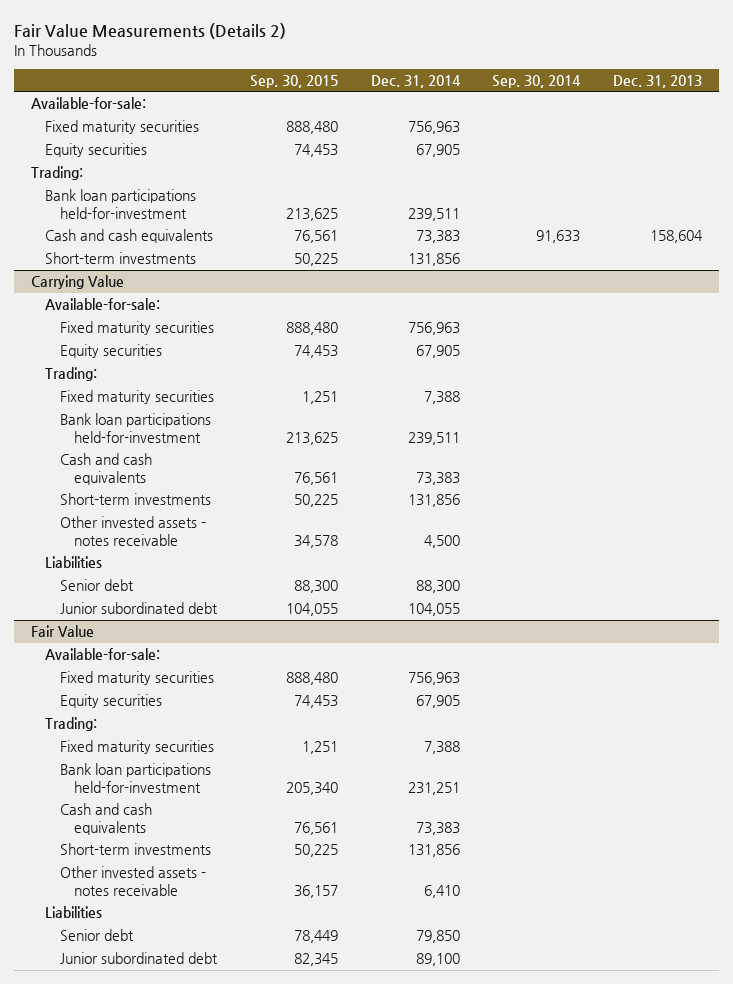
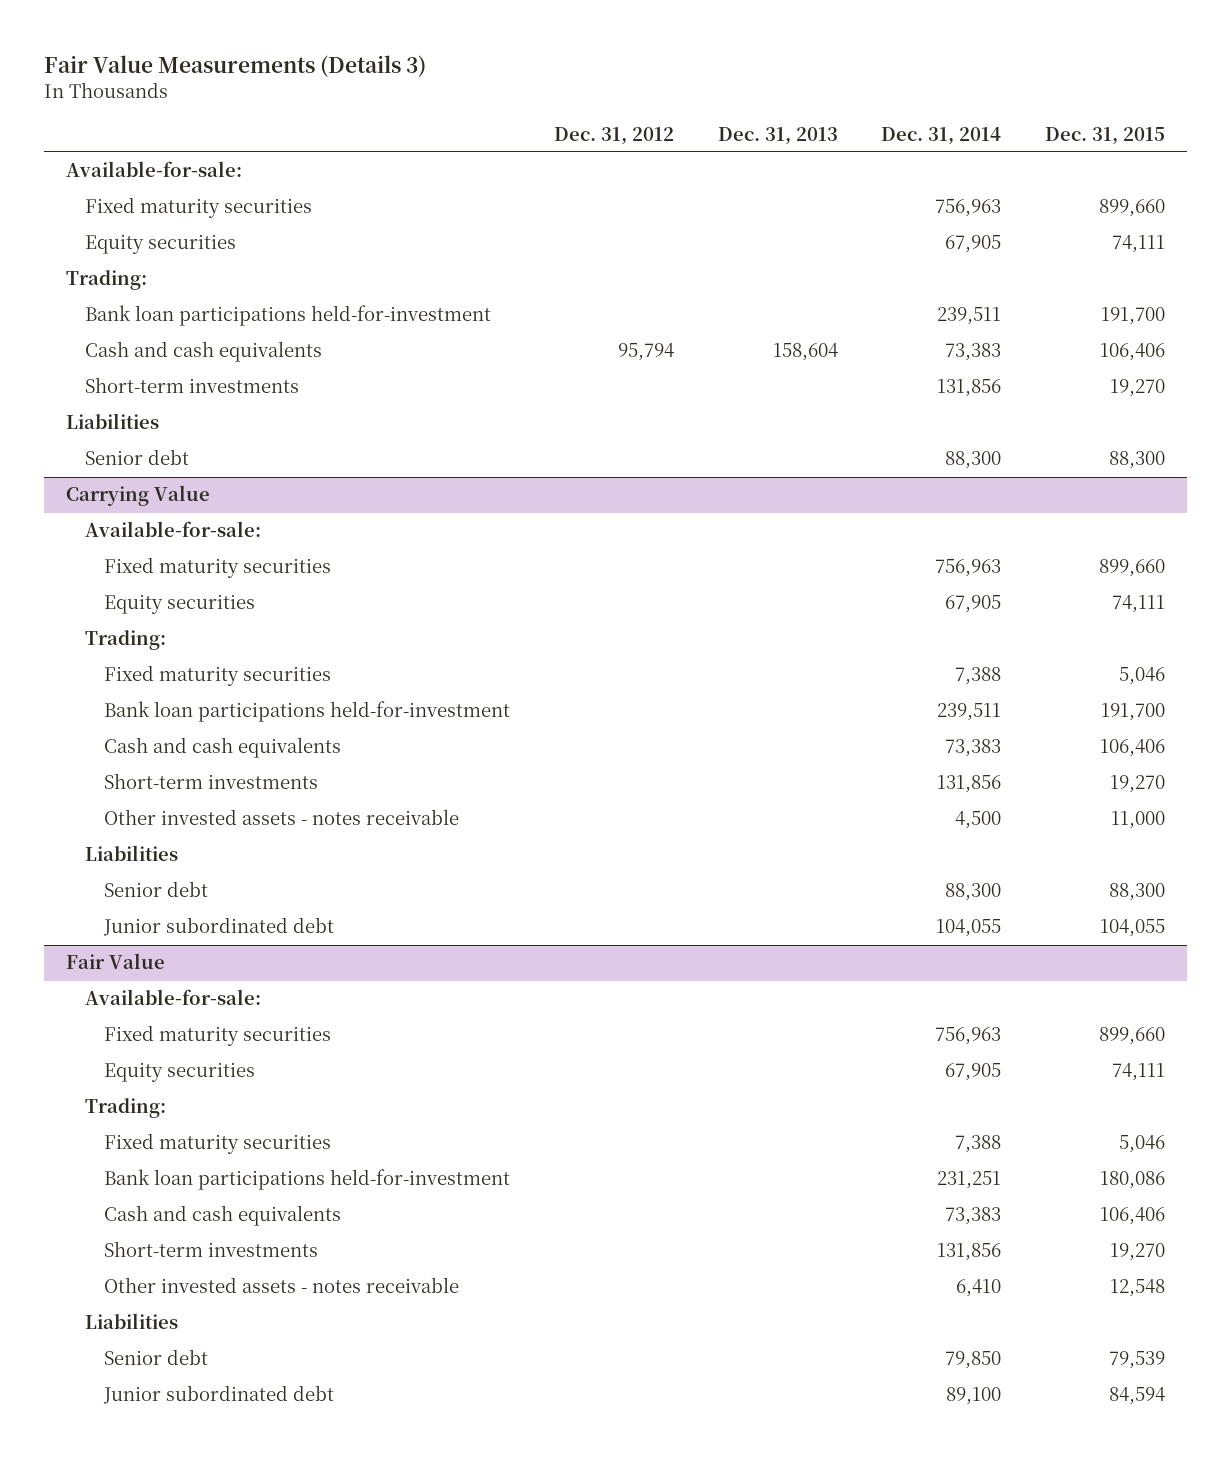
- Fair Value Measurements (Details 2)
+ Fair Value Measurements (Details 3)
- | Sep. 30, 2015 | Dec. 31, 2014 | Sep. 30, 2014 | Dec. 31, 2013
+ | Dec. 31, 2012 | Dec. 31, 2013 | Dec. 31, 2014 | Dec. 31, 2015
+ Liabilities
+ Senior debt | | | 88,300 | 88,300

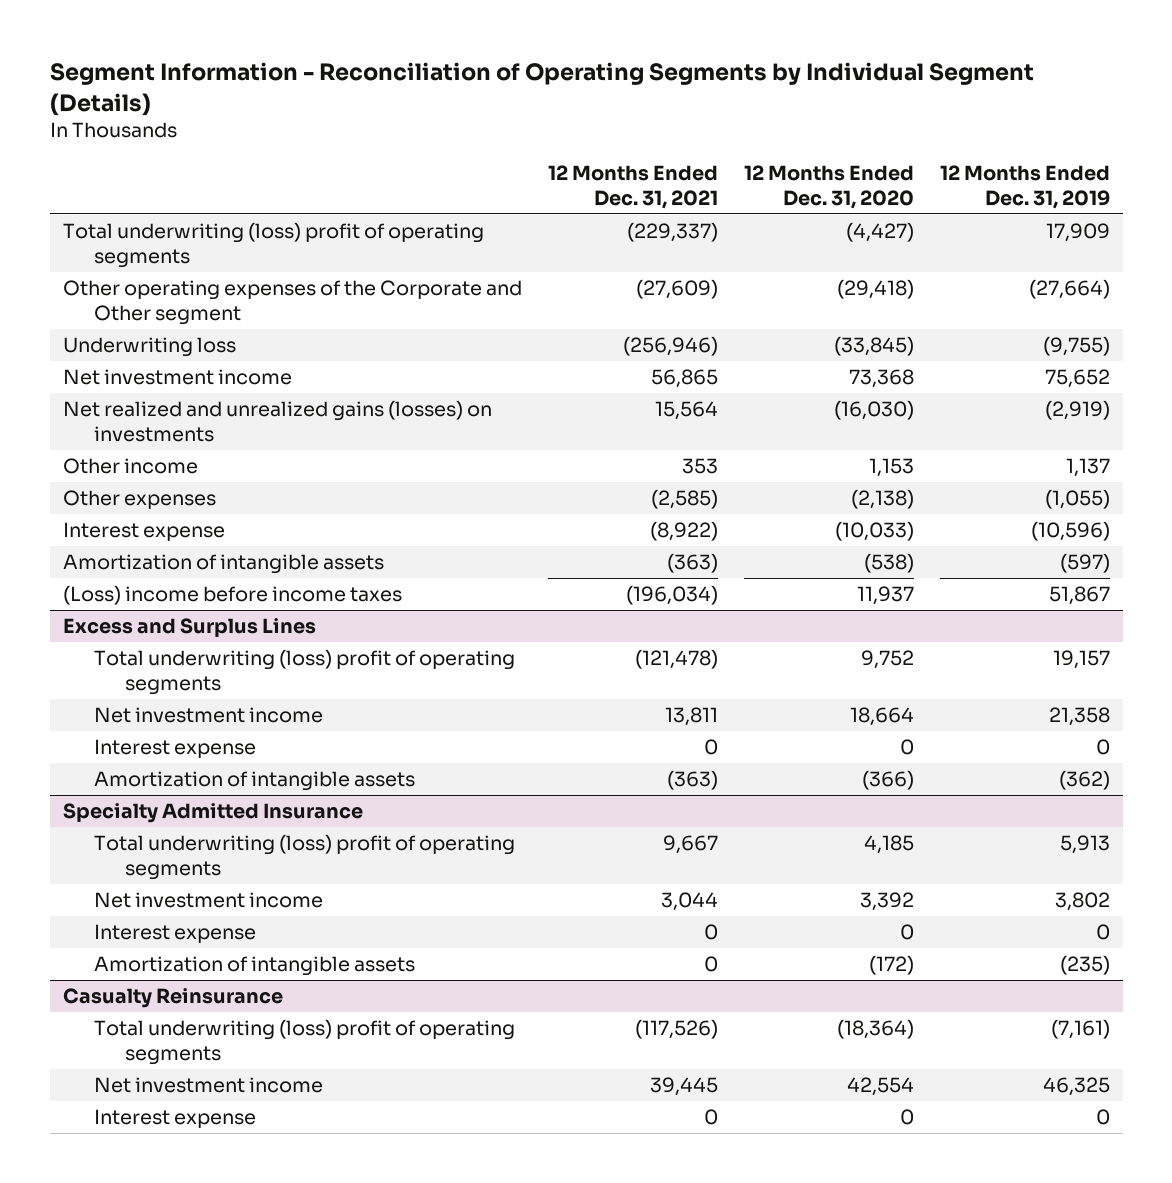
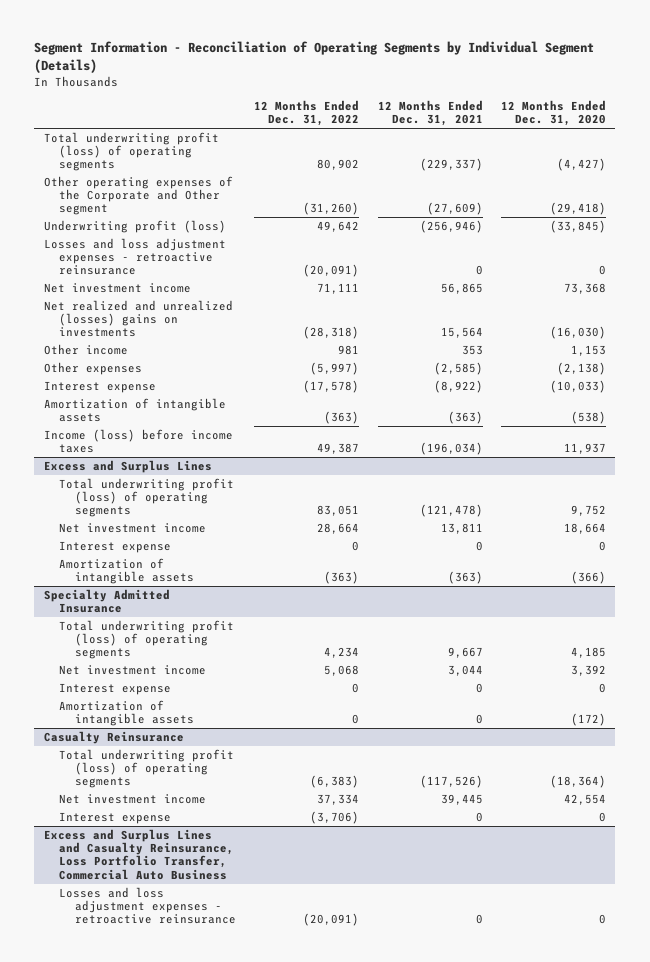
- | 12 Months Ended Dec. 31, 2021 | 12 Months Ended Dec. 31, 2020 | 12 Months Ended Dec. 31, 2019
+ | 12 Months Ended Dec. 31, 2022 | 12 Months Ended Dec. 31, 2021 | 12 Months Ended Dec. 31, 2020
- Total underwriting (loss) profit of operating segments | (229,337) | (4,427) | 17,909
+ Total underwriting profit (loss) of operating segments | 80,902 | (229,337) | (4,427)
- Underwriting loss | (256,946) | (33,845) | (9,755)
+ Underwriting profit (loss) | 49,642 | (256,946) | (33,845)
+ Losses and loss adjustment expenses - retroactive reinsurance | (20,091) | 0 | 0
- Net realized and unrealized gains (losses) on investments | 15,564 | (16,030) | (2,919)
+ Net realized and unrealized (losses) gains on investments | (28,318) | 15,564 | (16,030)
- (Loss) income before income taxes | (196,034) | 11,937 | 51,867
+ Income (loss) before income taxes | 49,387 | (196,034) | 11,937
@ Excess and Surplus Lines
- Total underwriting (loss) profit of operating segments | (121,478) | 9,752 | 19,157
+ Total underwriting profit (loss) of operating segments | 83,051 | (121,478) | 9,752
@ Specialty Admitted Insurance
- Total underwriting (loss) profit of operating segments | 9,667 | 4,185 | 5,913
+ Total underwriting profit (loss) of operating segments | 4,234 | 9,667 | 4,185
@ Casualty Reinsurance
- Total underwriting (loss) profit of operating segments | (117,526) | (18,364) | (7,161)
+ Total underwriting profit (loss) of operating segments | (6,383) | (117,526) | (18,364)
+ Excess and Surplus Lines and Casualty Reinsurance, Loss Portfolio Transfer, Commercial Auto Business
+ Losses and loss adjustment expenses - retroactive reinsurance | (20,091) | 0 | 0

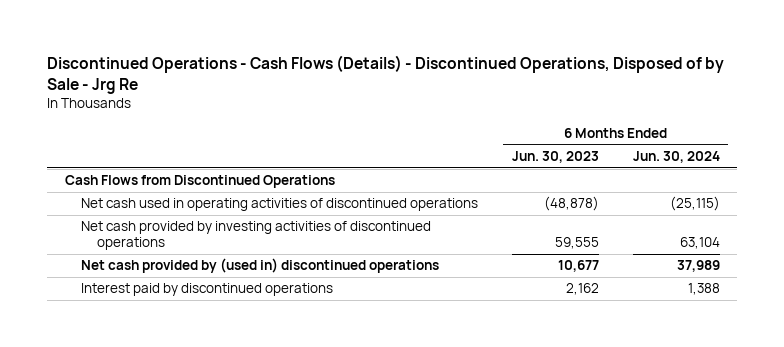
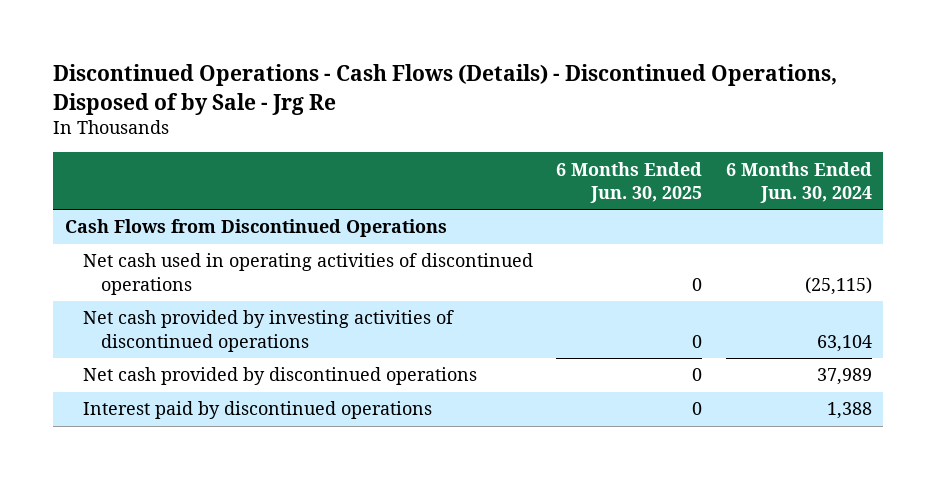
- | 6 Months Ended Jun. 30, 2023 | 6 Months Ended Jun. 30, 2024
+ | 6 Months Ended Jun. 30, 2025 | 6 Months Ended Jun. 30, 2024
- Net cash provided by (used in) discontinued operations | 10,677 | 37,989
+ Net cash provided by discontinued operations | 0 | 37,989

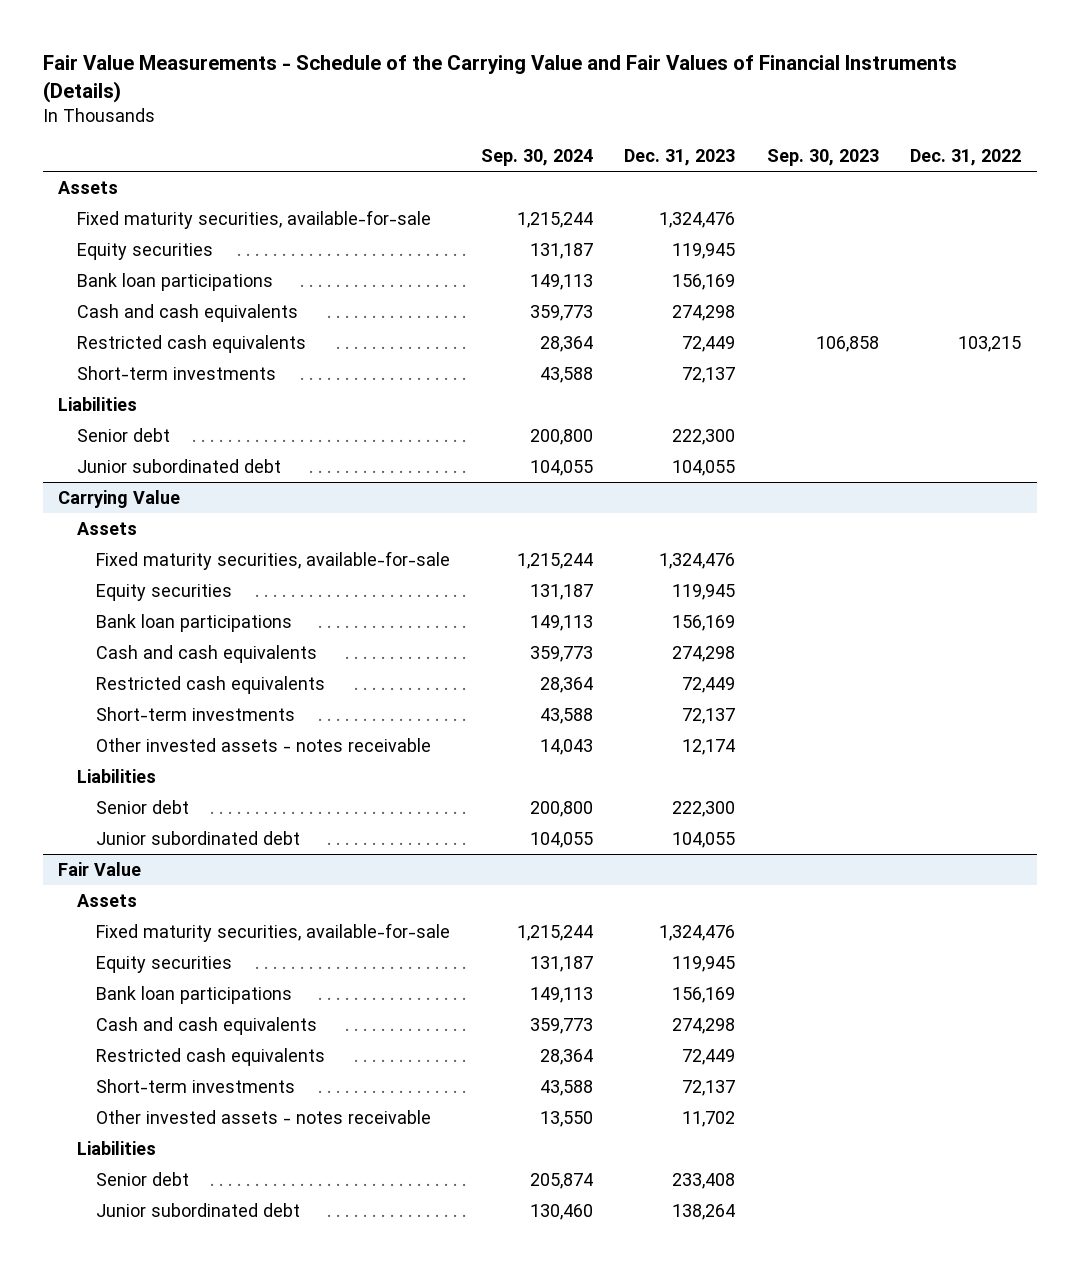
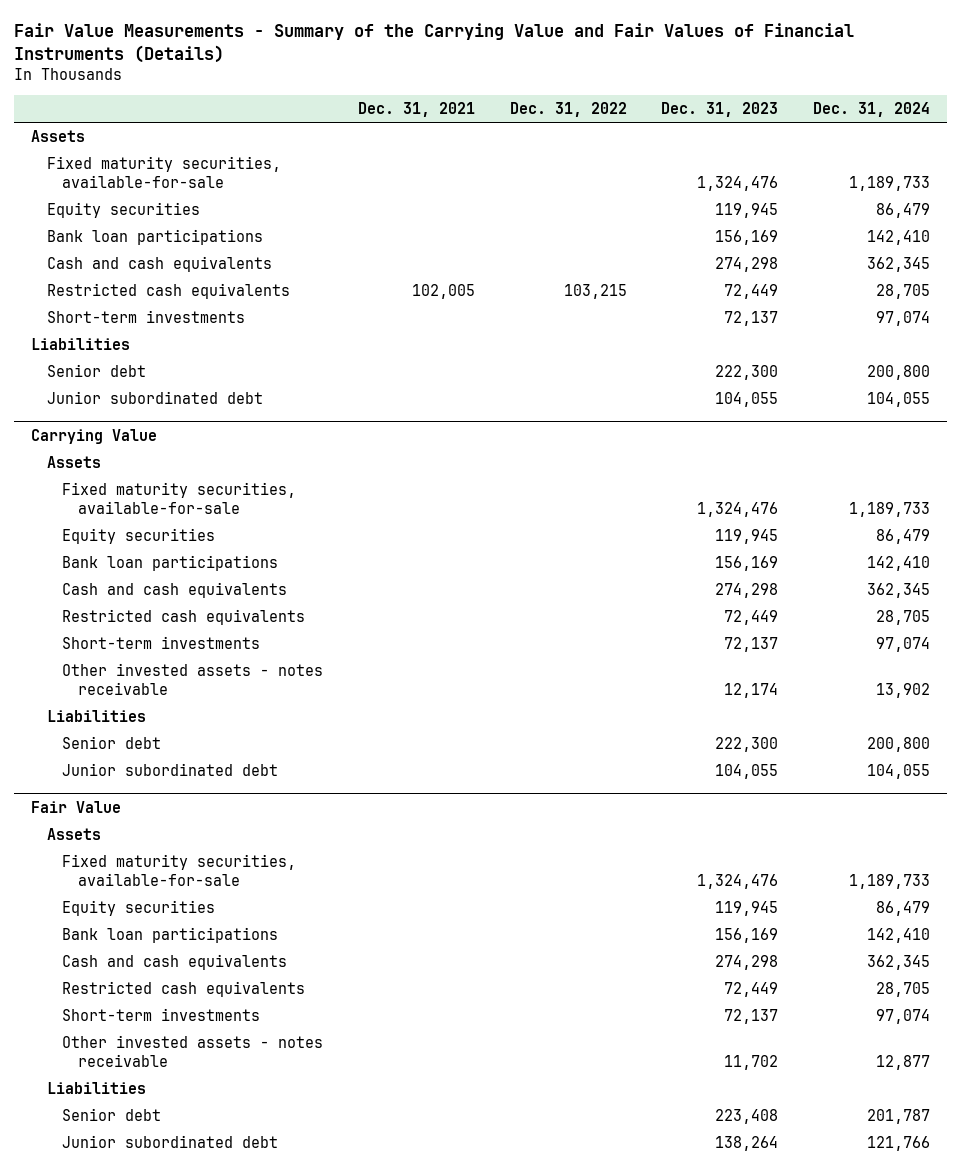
- Fair Value Measurements - Schedule of the Carrying Value and Fair Values of Financial Instruments (Details)
+ Fair Value Measurements - Summary of the Carrying Value and Fair Values of Financial Instruments (Details)
- | Sep. 30, 2024 | Dec. 31, 2023 | Sep. 30, 2023 | Dec. 31, 2022
+ | Dec. 31, 2021 | Dec. 31, 2022 | Dec. 31, 2023 | Dec. 31, 2024
@ Fair Value
- Senior debt | 205,874 | 233,408 | |
+ Senior debt | | | 223,408 | 201,787

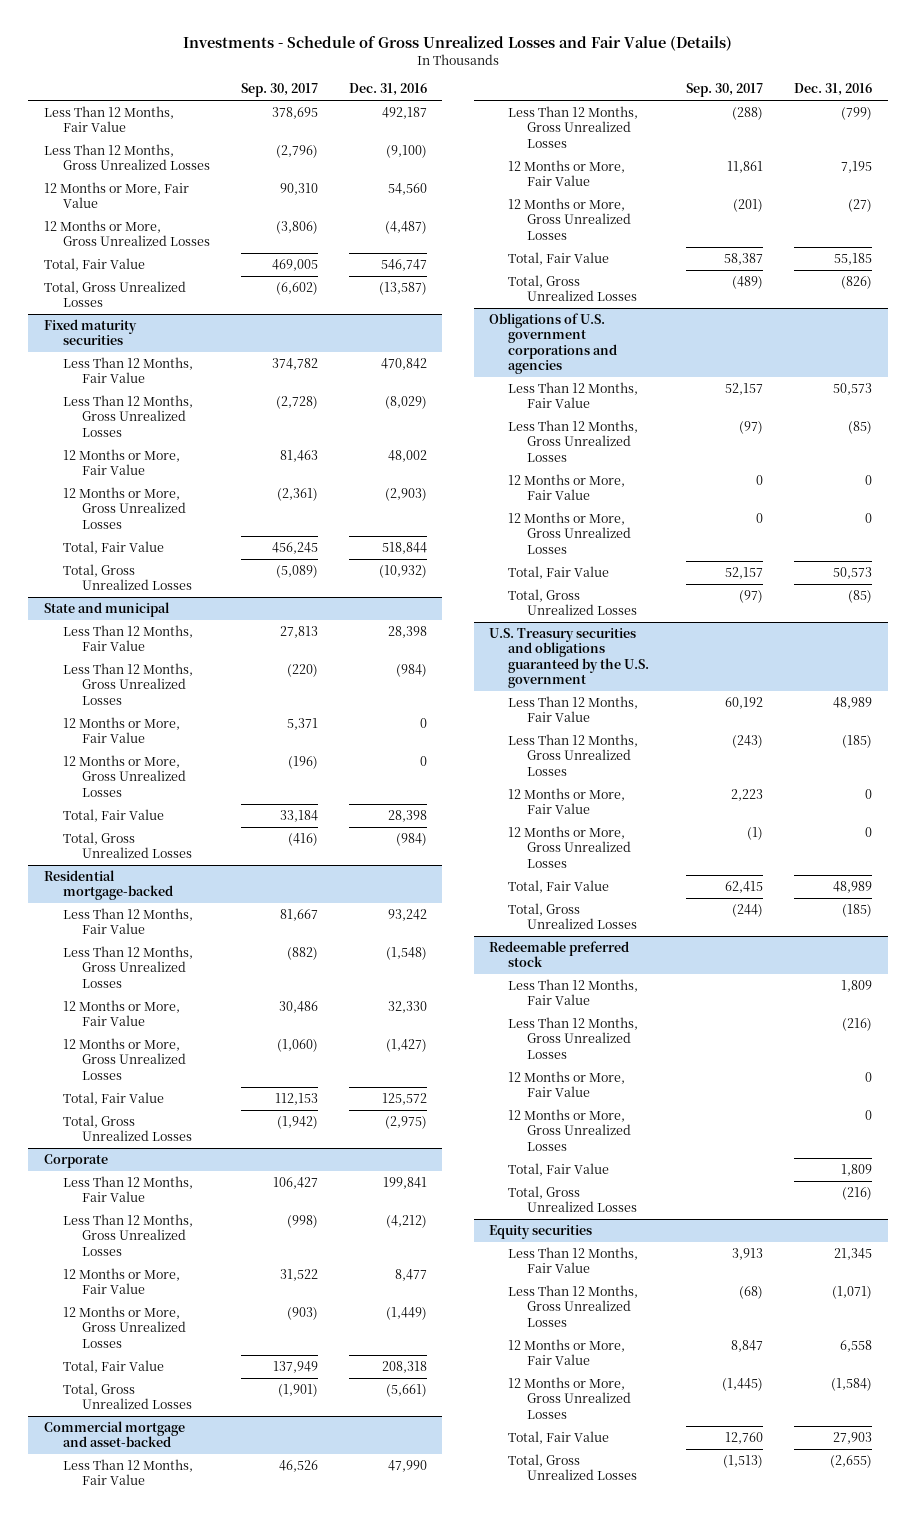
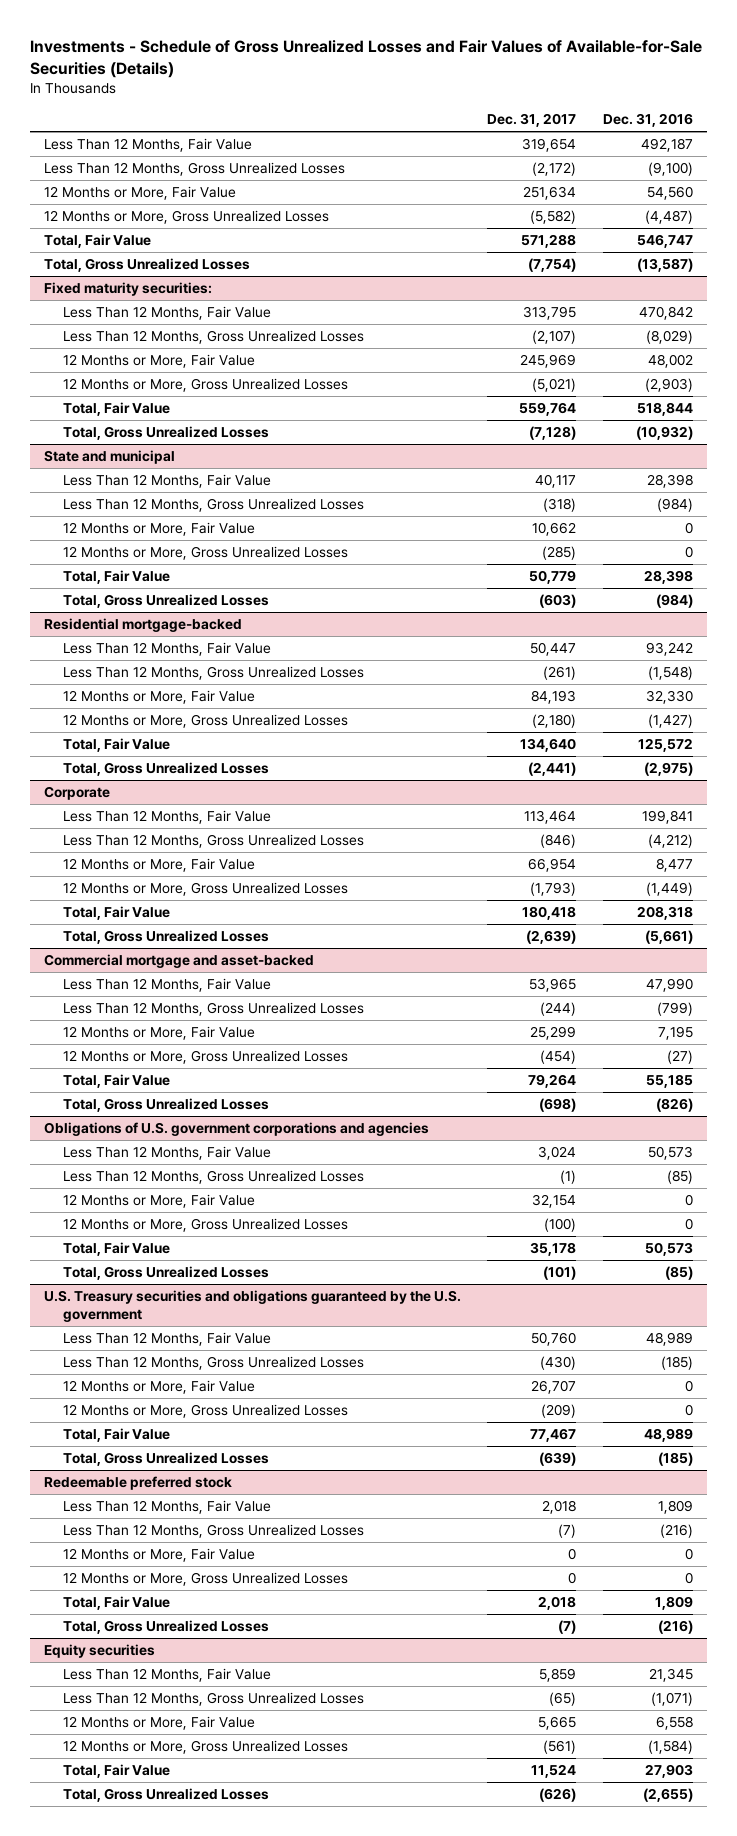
- Investments - Schedule of Gross Unrealized Losses and Fair Value (Details)
+ Investments - Schedule of Gross Unrealized Losses and Fair Values of Available-for-Sale Securities (Details)
- | Sep. 30, 2017 | Dec. 31, 2016
+ | Dec. 31, 2017 | Dec. 31, 2016
- Fixed maturity securities
+ Fixed maturity securities:

